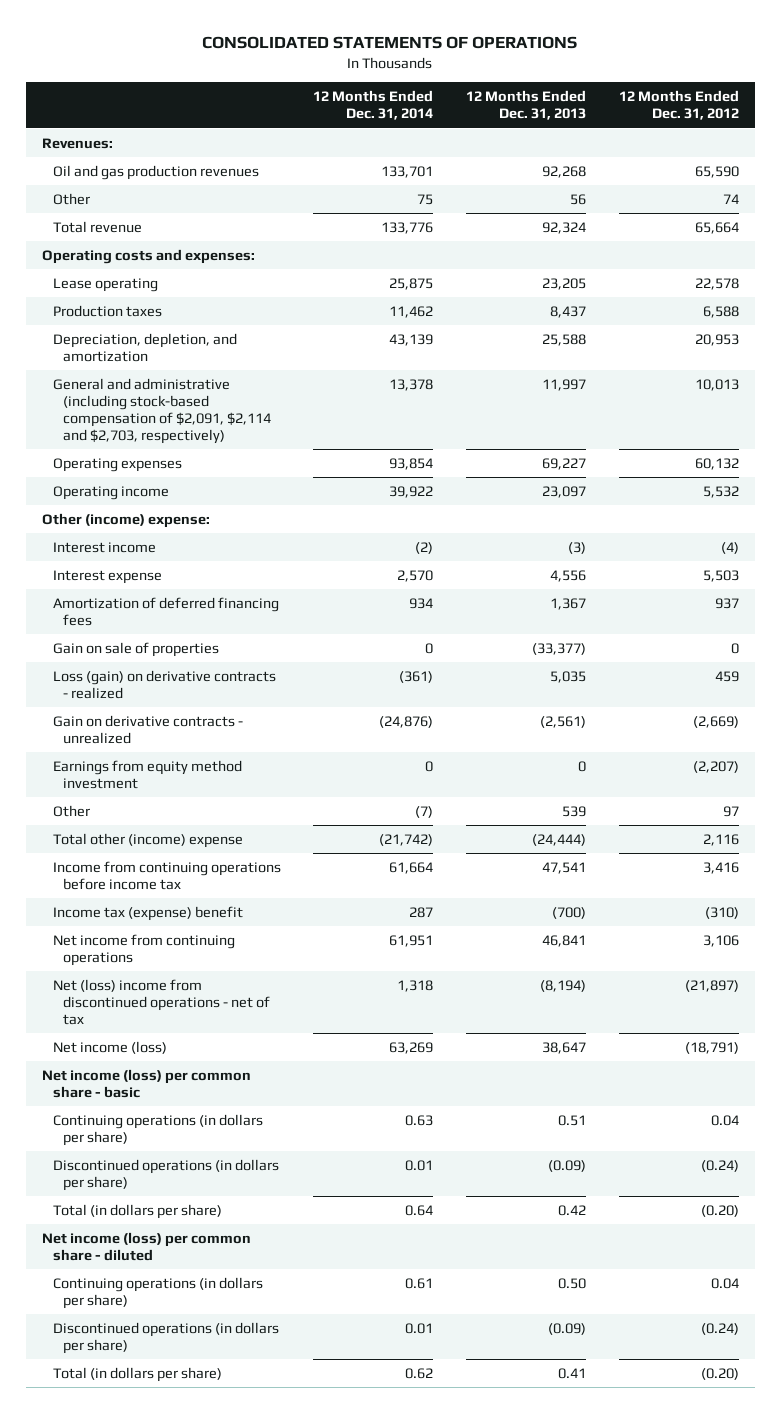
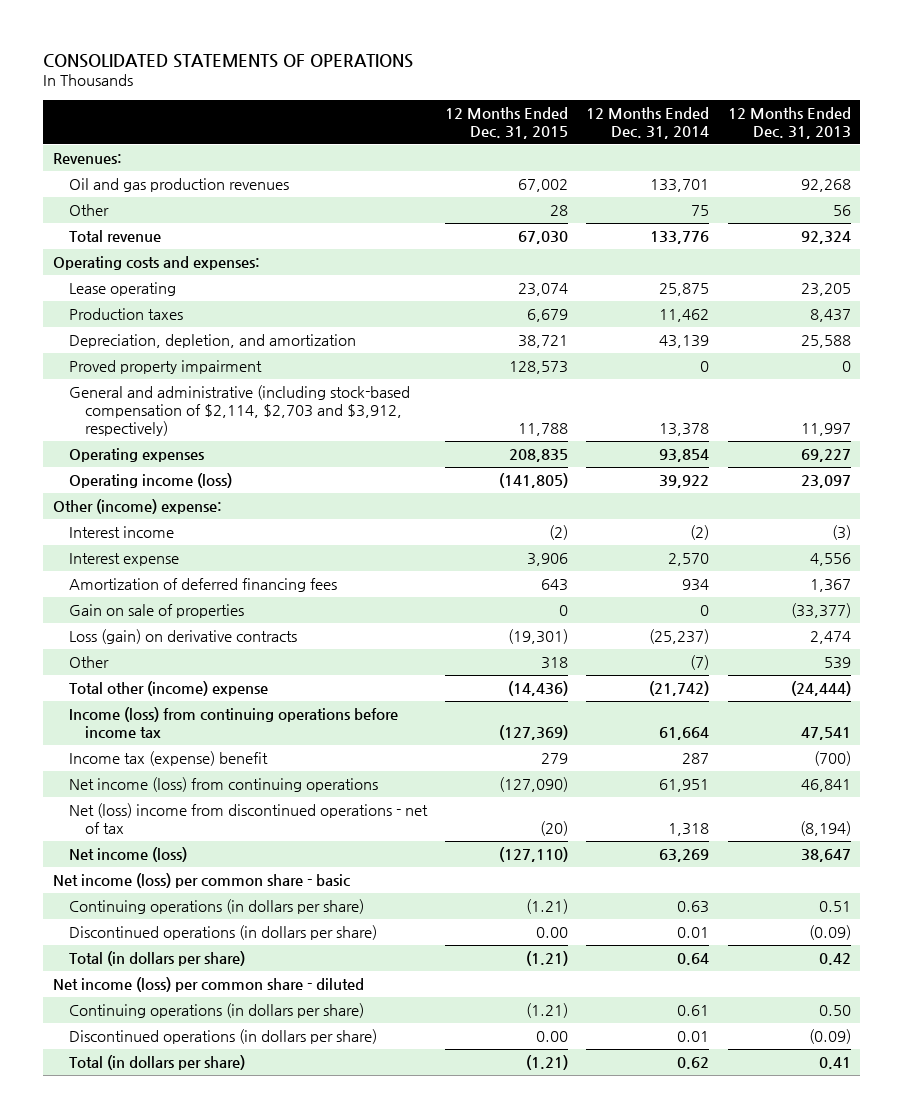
- | 12 Months Ended Dec. 31, 2014 | 12 Months Ended Dec. 31, 2013 | 12 Months Ended Dec. 31, 2012
+ | 12 Months Ended Dec. 31, 2015 | 12 Months Ended Dec. 31, 2014 | 12 Months Ended Dec. 31, 2013
- General and administrative (including stock-based compensation of $2,091, $2,114 and $2,703, respectively) | 13,378 | 11,997 | 10,013
+ Proved property impairment | 128,573 | 0 | 0
+ General and administrative (including stock-based compensation of $2,114, $2,703 and $3,912, respectively) | 11,788 | 13,378 | 11,997
- Operating income | 39,922 | 23,097 | 5,532
+ Operating income (loss) | (141,805) | 39,922 | 23,097
- Loss (gain) on derivative contracts - realized | (361) | 5,035 | 459
- Gain on derivative contracts - unrealized | (24,876) | (2,561) | (2,669)
- Earnings from equity method investment | 0 | 0 | (2,207)
+ Loss (gain) on derivative contracts | (19,301) | (25,237) | 2,474
- Income from continuing operations before income tax | 61,664 | 47,541 | 3,416
+ Income (loss) from continuing operations before income tax | (127,369) | 61,664 | 47,541
- Net income from continuing operations | 61,951 | 46,841 | 3,106
+ Net income (loss) from continuing operations | (127,090) | 61,951 | 46,841

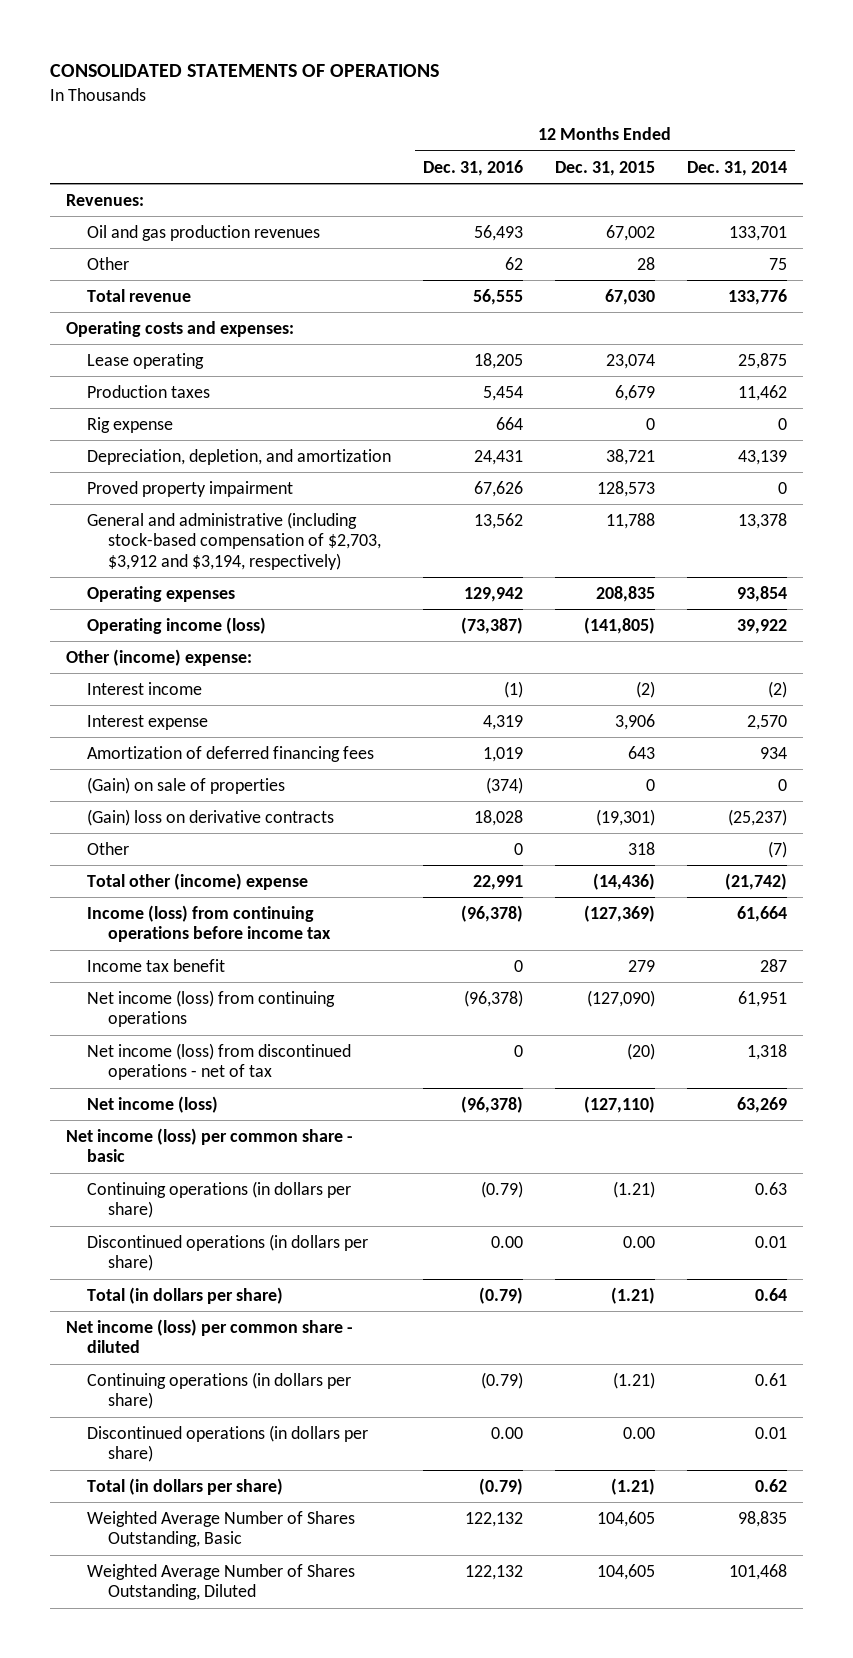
- | 12 Months Ended Dec. 31, 2015 | 12 Months Ended Dec. 31, 2014 | 12 Months Ended Dec. 31, 2013
+ | 12 Months Ended Dec. 31, 2016 | 12 Months Ended Dec. 31, 2015 | 12 Months Ended Dec. 31, 2014
+ Rig expense | 664 | 0 | 0
- General and administrative (including stock-based compensation of $2,114, $2,703 and $3,912, respectively) | 11,788 | 13,378 | 11,997
+ General and administrative (including stock-based compensation of $2,703, $3,912 and $3,194, respectively) | 13,562 | 11,788 | 13,378
- Gain on sale of properties | 0 | 0 | (33,377)
- Loss (gain) on derivative contracts | (19,301) | (25,237) | 2,474
+ (Gain) on sale of properties | (374) | 0 | 0
+ (Gain) loss on derivative contracts | 18,028 | (19,301) | (25,237)
- Income tax (expense) benefit | 279 | 287 | (700)
+ Income tax benefit | 0 | 279 | 287
- Net (loss) income from discontinued operations - net of tax | (20) | 1,318 | (8,194)
+ Net income (loss) from discontinued operations - net of tax | 0 | (20) | 1,318
+ Weighted Average Number of Shares Outstanding, Basic | 122,132 | 104,605 | 98,835
+ Weighted Average Number of Shares Outstanding, Diluted | 122,132 | 104,605 | 101,468

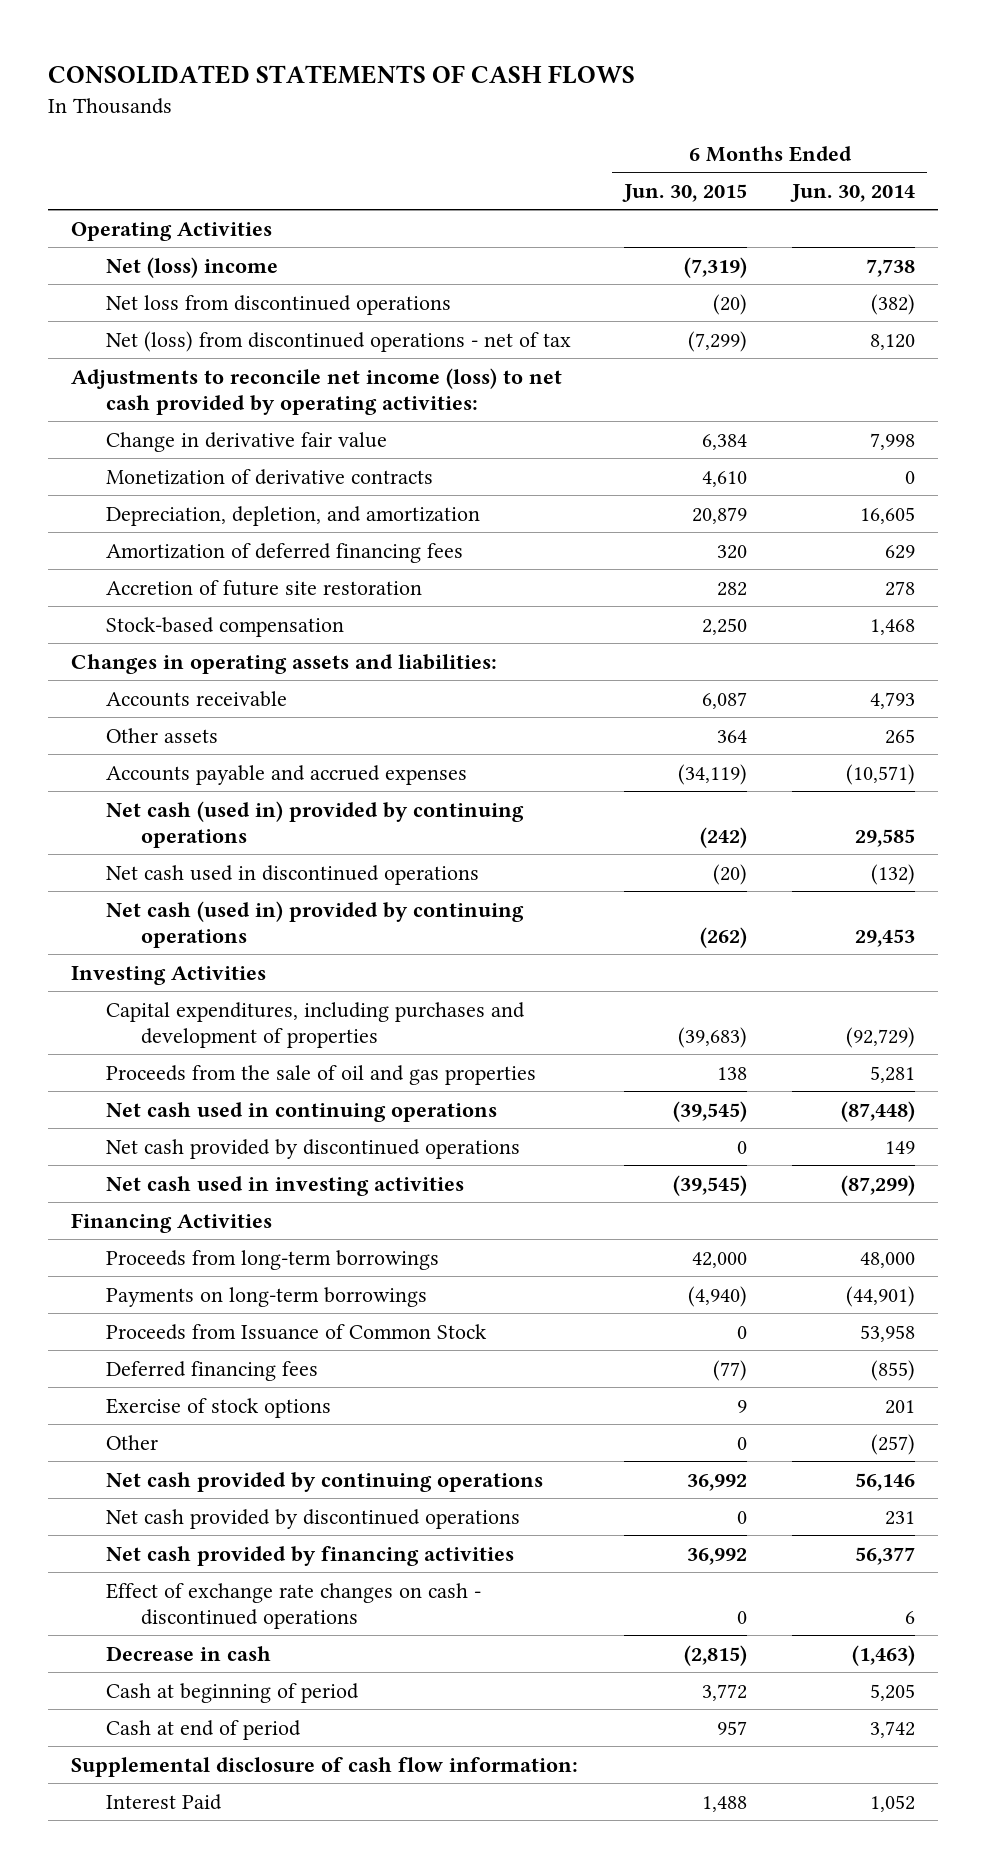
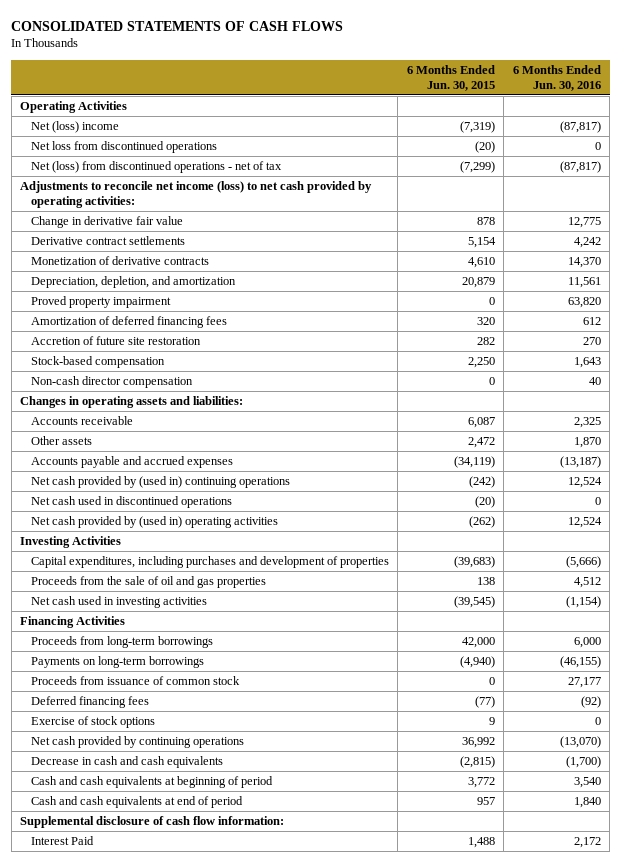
- | 6 Months Ended Jun. 30, 2015 | 6 Months Ended Jun. 30, 2014
+ | 6 Months Ended Jun. 30, 2015 | 6 Months Ended Jun. 30, 2016
- Change in derivative fair value | 6,384 | 7,998
+ Change in derivative fair value | 878 | 12,775
+ Derivative contract settlements | 5,154 | 4,242
+ Proved property impairment | 0 | 63,820
+ Non-cash director compensation | 0 | 40
- Other assets | 364 | 265
+ Other assets | 2,472 | 1,870
- Net cash (used in) provided by continuing operations | (242) | 29,585
+ Net cash provided by (used in) continuing operations | (242) | 12,524
- Net cash (used in) provided by continuing operations | (262) | 29,453
+ Net cash provided by (used in) operating activities | (262) | 12,524
- Net cash used in continuing operations | (39,545) | (87,448)
- Net cash provided by discontinued operations | 0 | 149
- Proceeds from Issuance of Common Stock | 0 | 53,958
+ Proceeds from issuance of common stock | 0 | 27,177
- Other | 0 | (257)
- Net cash provided by discontinued operations | 0 | 231
- Net cash provided by financing activities | 36,992 | 56,377
- Effect of exchange rate changes on cash - discontinued operations | 0 | 6
- Decrease in cash | (2,815) | (1,463)
- Cash at beginning of period | 3,772 | 5,205
- Cash at end of period | 957 | 3,742
+ Decrease in cash and cash equivalents | (2,815) | (1,700)
+ Cash and cash equivalents at beginning of period | 3,772 | 3,540
+ Cash and cash equivalents at end of period | 957 | 1,840

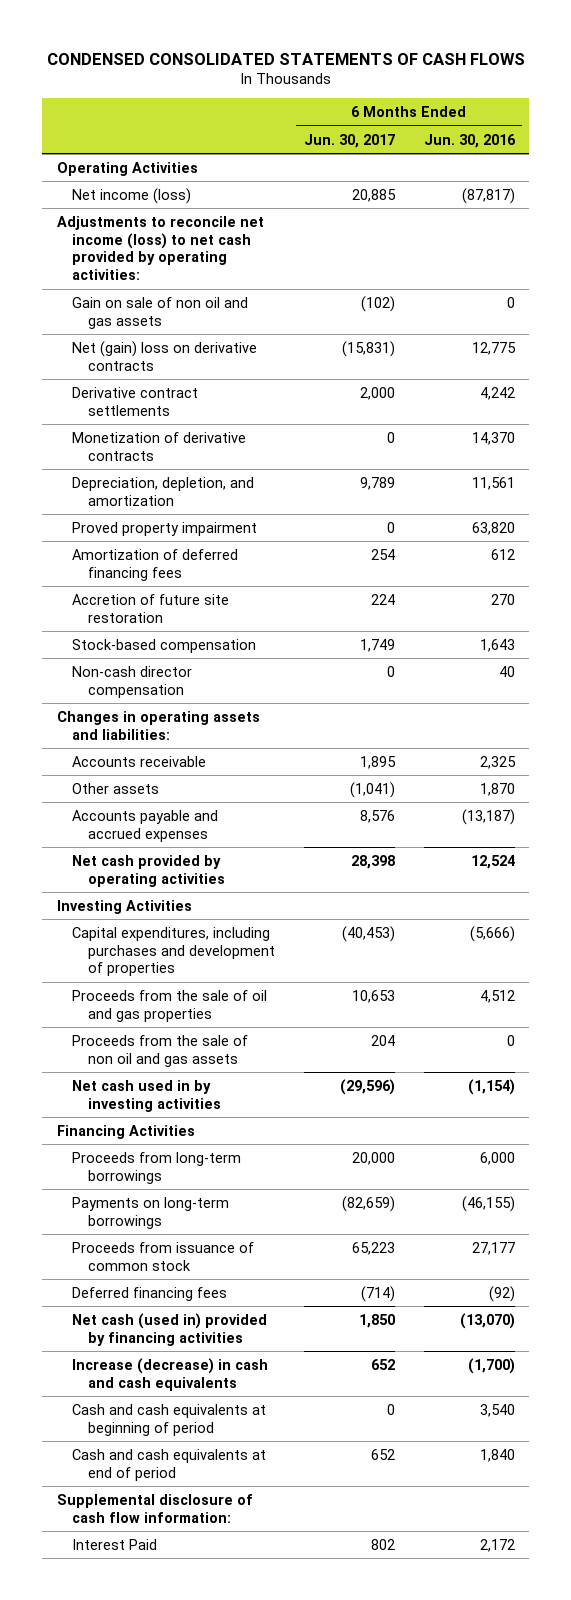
- CONSOLIDATED STATEMENTS OF CASH FLOWS
+ CONDENSED CONSOLIDATED STATEMENTS OF CASH FLOWS
- | 6 Months Ended Jun. 30, 2015 | 6 Months Ended Jun. 30, 2016
+ | 6 Months Ended Jun. 30, 2017 | 6 Months Ended Jun. 30, 2016
- Net (loss) income | (7,319) | (87,817)
- Net loss from discontinued operations | (20) | 0
- Net (loss) from discontinued operations - net of tax | (7,299) | (87,817)
+ Net income (loss) | 20,885 | (87,817)
- Change in derivative fair value | 878 | 12,775
+ Gain on sale of non oil and gas assets | (102) | 0
+ Net (gain) loss on derivative contracts | (15,831) | 12,775
- Net cash provided by (used in) continuing operations | (242) | 12,524
- Net cash used in discontinued operations | (20) | 0
- Net cash provided by (used in) operating activities | (262) | 12,524
+ Net cash provided by operating activities | 28,398 | 12,524
- Net cash used in investing activities | (39,545) | (1,154)
+ Proceeds from the sale of non oil and gas assets | 204 | 0
+ Net cash used in by investing activities | (29,596) | (1,154)
- Exercise of stock options | 9 | 0
- Net cash provided by continuing operations | 36,992 | (13,070)
- Decrease in cash and cash equivalents | (2,815) | (1,700)
+ Net cash (used in) provided by financing activities | 1,850 | (13,070)
+ Increase (decrease) in cash and cash equivalents | 652 | (1,700)

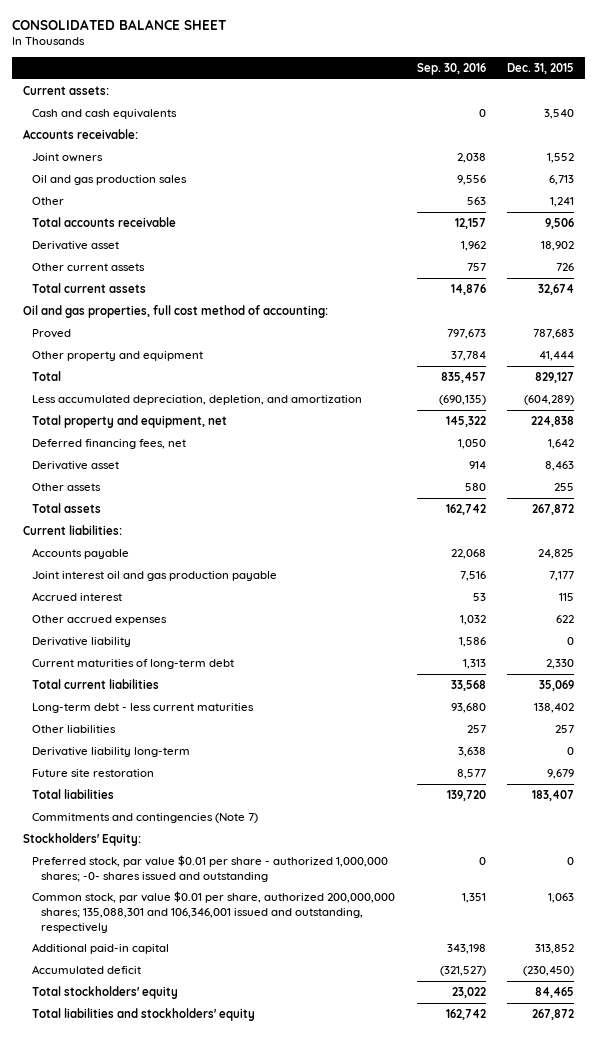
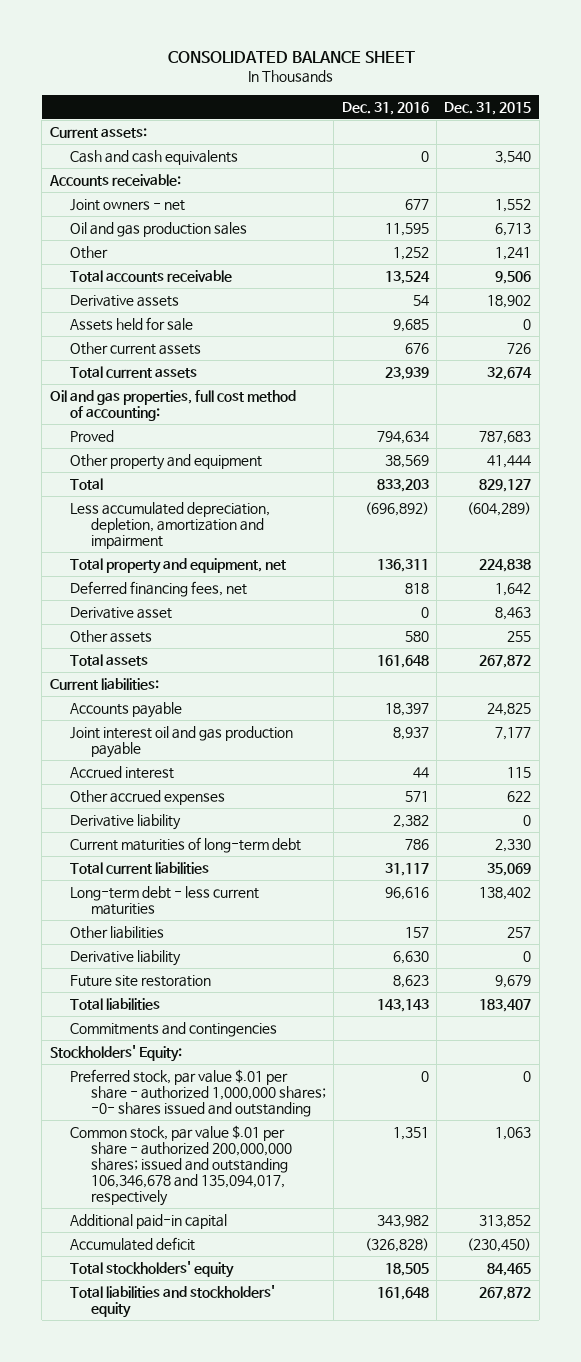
- | Sep. 30, 2016 | Dec. 31, 2015
+ | Dec. 31, 2016 | Dec. 31, 2015
- Joint owners | 2,038 | 1,552
+ Joint owners - net | 677 | 1,552
- Derivative asset | 1,962 | 18,902
+ Derivative assets | 54 | 18,902
+ Assets held for sale | 9,685 | 0
- Less accumulated depreciation, depletion, and amortization | (690,135) | (604,289)
+ Less accumulated depreciation, depletion, amortization and impairment | (696,892) | (604,289)
- Derivative liability long-term | 3,638 | 0
+ Derivative liability | 6,630 | 0
- Commitments and contingencies (Note 7)
+ Commitments and contingencies
- Preferred stock, par value $0.01 per share - authorized 1,000,000 shares; -0- shares issued and outstanding | 0 | 0
- Common stock, par value $0.01 per share, authorized 200,000,000 shares; 135,088,301 and 106,346,001 issued and outstanding, respectively | 1,351 | 1,063
+ Preferred stock, par value $.01 per share - authorized 1,000,000 shares; -0- shares issued and outstanding | 0 | 0
+ Common stock, par value $.01 per share - authorized 200,000,000 shares; issued and outstanding 106,346,678 and 135,094,017, respectively | 1,351 | 1,063

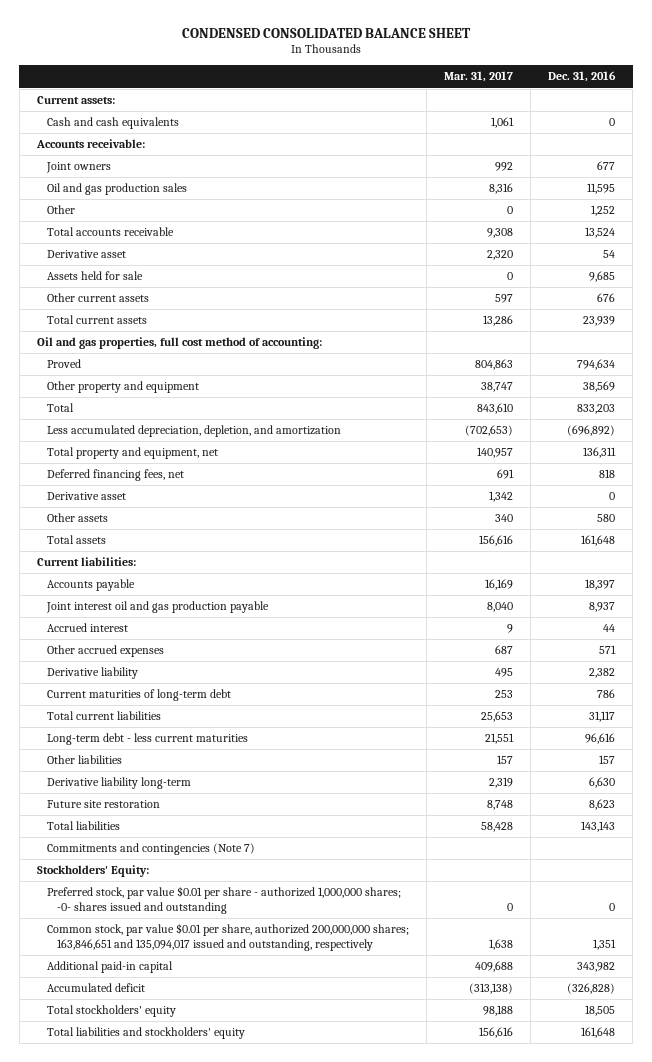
- CONSOLIDATED BALANCE SHEET
+ CONDENSED CONSOLIDATED BALANCE SHEET
- | Dec. 31, 2016 | Dec. 31, 2015
+ | Mar. 31, 2017 | Dec. 31, 2016
- Joint owners - net | 677 | 1,552
+ Joint owners | 992 | 677
- Derivative assets | 54 | 18,902
+ Derivative asset | 2,320 | 54
- Less accumulated depreciation, depletion, amortization and impairment | (696,892) | (604,289)
+ Less accumulated depreciation, depletion, and amortization | (702,653) | (696,892)
- Derivative liability | 6,630 | 0
+ Derivative liability long-term | 2,319 | 6,630
- Commitments and contingencies
+ Commitments and contingencies (Note 7)
- Preferred stock, par value $.01 per share - authorized 1,000,000 shares; -0- shares issued and outstanding | 0 | 0
- Common stock, par value $.01 per share - authorized 200,000,000 shares; issued and outstanding 106,346,678 and 135,094,017, respectively | 1,351 | 1,063
+ Preferred stock, par value $0.01 per share - authorized 1,000,000 shares; -0- shares issued and outstanding | 0 | 0
+ Common stock, par value $0.01 per share, authorized 200,000,000 shares; 163,846,651 and 135,094,017 issued and outstanding, respectively | 1,638 | 1,351

